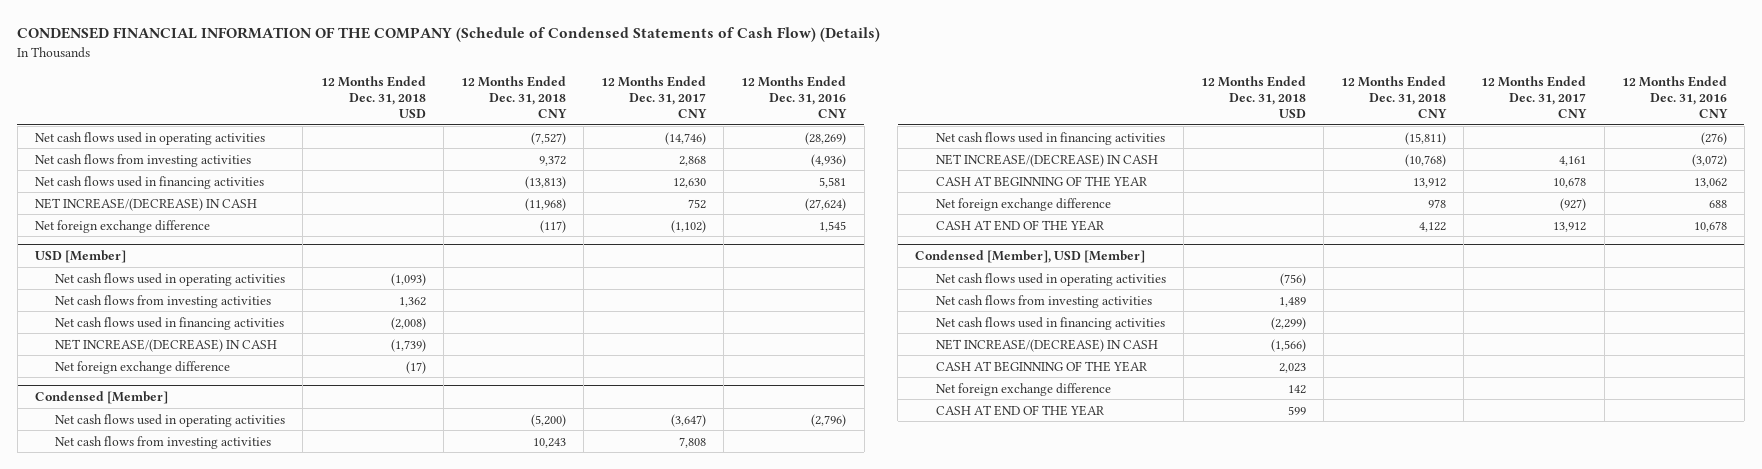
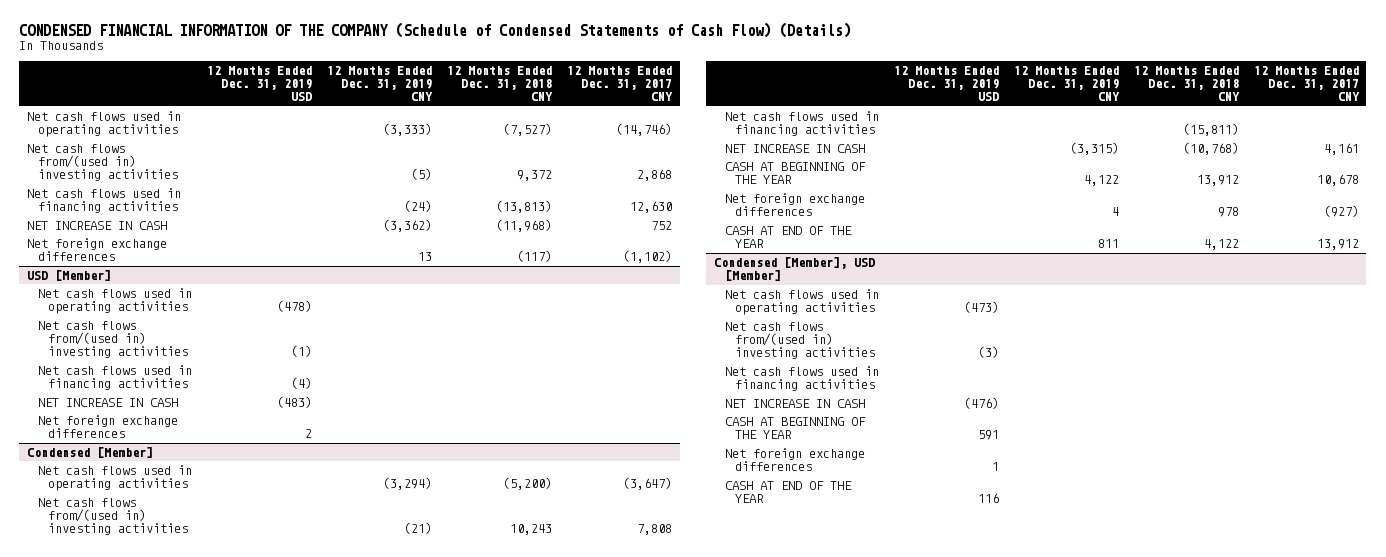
- | 12 Months Ended Dec. 31, 2018 USD | 12 Months Ended Dec. 31, 2018 CNY | 12 Months Ended Dec. 31, 2017 CNY | 12 Months Ended Dec. 31, 2016 CNY
+ | 12 Months Ended Dec. 31, 2019 USD | 12 Months Ended Dec. 31, 2019 CNY | 12 Months Ended Dec. 31, 2018 CNY | 12 Months Ended Dec. 31, 2017 CNY
- Net cash flows from investing activities | | 9,372 | 2,868 | (4,936)
+ Net cash flows from/(used in) investing activities | | (5) | 9,372 | 2,868
- NET INCREASE/(DECREASE) IN CASH | | (11,968) | 752 | (27,624)
- Net foreign exchange difference | | (117) | (1,102) | 1,545
+ NET INCREASE IN CASH | | (3,362) | (11,968) | 752
+ Net foreign exchange differences | | 13 | (117) | (1,102)
@ USD [Member]
- Net cash flows from investing activities | 1,362 | | |
+ Net cash flows from/(used in) investing activities | (1) | | |
- NET INCREASE/(DECREASE) IN CASH | (1,739) | | |
- Net foreign exchange difference | (17) | | |
+ NET INCREASE IN CASH | (483) | | |
+ Net foreign exchange differences | 2 | | |
@ Condensed [Member]
- Net cash flows from investing activities | | 10,243 | 7,808 |
+ Net cash flows from/(used in) investing activities | | (21) | 10,243 | 7,808
- NET INCREASE/(DECREASE) IN CASH | | (10,768) | 4,161 | (3,072)
+ NET INCREASE IN CASH | | (3,315) | (10,768) | 4,161
- Net foreign exchange difference | | 978 | (927) | 688
+ Net foreign exchange differences | | 4 | 978 | (927)
@ Condensed [Member], USD [Member]
- Net cash flows from investing activities | 1,489 | | |
+ Net cash flows from/(used in) investing activities | (3) | | |
- NET INCREASE/(DECREASE) IN CASH | (1,566) | | |
+ NET INCREASE IN CASH | (476) | | |
- Net foreign exchange difference | 142 | | |
+ Net foreign exchange differences | 1 | | |

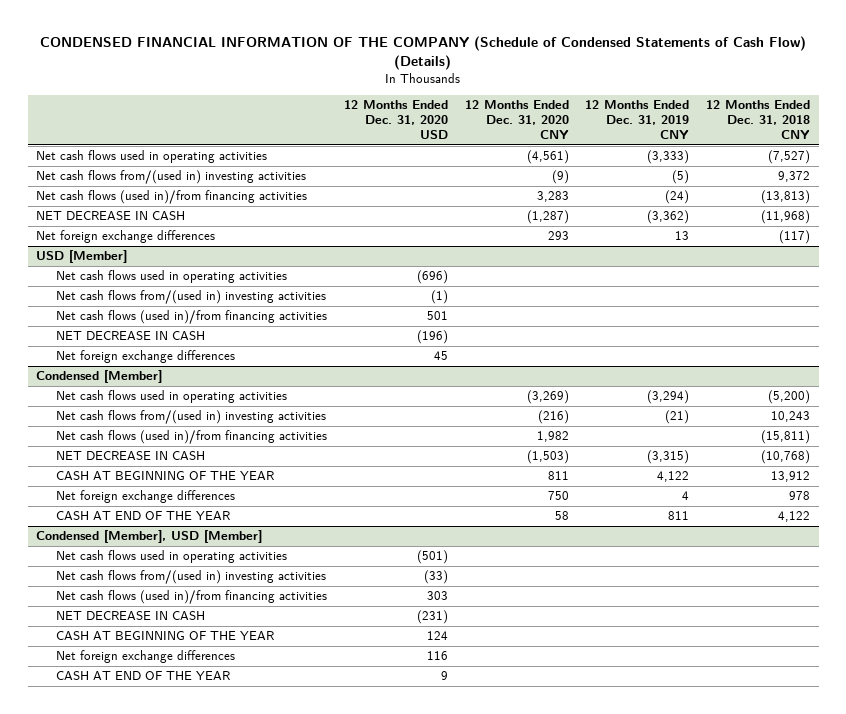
- | 12 Months Ended Dec. 31, 2019 USD | 12 Months Ended Dec. 31, 2019 CNY | 12 Months Ended Dec. 31, 2018 CNY | 12 Months Ended Dec. 31, 2017 CNY
+ | 12 Months Ended Dec. 31, 2020 USD | 12 Months Ended Dec. 31, 2020 CNY | 12 Months Ended Dec. 31, 2019 CNY | 12 Months Ended Dec. 31, 2018 CNY
- Net cash flows used in financing activities | | (24) | (13,813) | 12,630
- NET INCREASE IN CASH | | (3,362) | (11,968) | 752
+ Net cash flows (used in)/from financing activities | | 3,283 | (24) | (13,813)
+ NET DECREASE IN CASH | | (1,287) | (3,362) | (11,968)
@ USD [Member]
- Net cash flows used in financing activities | (4) | | |
- NET INCREASE IN CASH | (483) | | |
+ Net cash flows (used in)/from financing activities | 501 | | |
+ NET DECREASE IN CASH | (196) | | |
@ Condensed [Member]
- Net cash flows used in financing activities | | | (15,811) |
- NET INCREASE IN CASH | | (3,315) | (10,768) | 4,161
+ Net cash flows (used in)/from financing activities | | 1,982 | | (15,811)
+ NET DECREASE IN CASH | | (1,503) | (3,315) | (10,768)
@ Condensed [Member], USD [Member]
- Net cash flows used in financing activities
- NET INCREASE IN CASH | (476) | | |
+ Net cash flows (used in)/from financing activities | 303 | | |
+ NET DECREASE IN CASH | (231) | | |

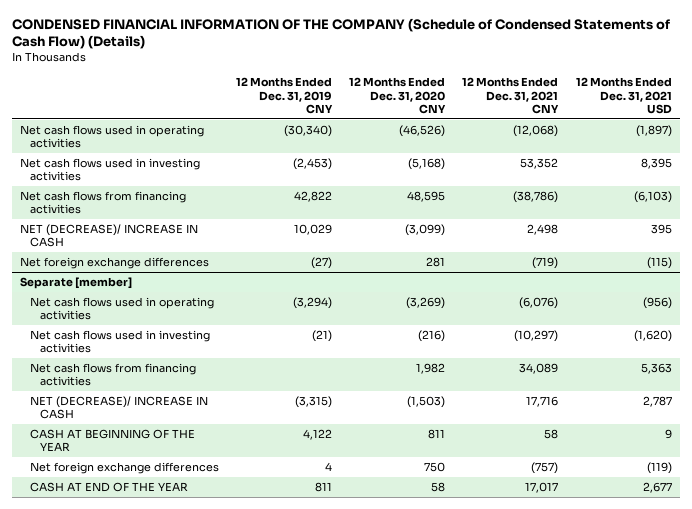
- | 12 Months Ended Dec. 31, 2020 USD | 12 Months Ended Dec. 31, 2020 CNY | 12 Months Ended Dec. 31, 2019 CNY | 12 Months Ended Dec. 31, 2018 CNY
+ | 12 Months Ended Dec. 31, 2019 CNY | 12 Months Ended Dec. 31, 2020 CNY | 12 Months Ended Dec. 31, 2021 CNY | 12 Months Ended Dec. 31, 2021 USD
- Net cash flows used in operating activities | | (4,561) | (3,333) | (7,527)
- Net cash flows from/(used in) investing activities | | (9) | (5) | 9,372
- Net cash flows (used in)/from financing activities | | 3,283 | (24) | (13,813)
- NET DECREASE IN CASH | | (1,287) | (3,362) | (11,968)
- Net foreign exchange differences | | 293 | 13 | (117)
- USD [Member]
- Net cash flows used in operating activities | (696) | | |
- Net cash flows from/(used in) investing activities | (1) | | |
- Net cash flows (used in)/from financing activities | 501 | | |
- NET DECREASE IN CASH | (196) | | |
- Net foreign exchange differences | 45 | | |
- Condensed [Member]
+ Net cash flows used in operating activities | (30,340) | (46,526) | (12,068) | (1,897)
+ Net cash flows used in investing activities | (2,453) | (5,168) | 53,352 | 8,395
+ Net cash flows from financing activities | 42,822 | 48,595 | (38,786) | (6,103)
+ NET (DECREASE)/ INCREASE IN CASH | 10,029 | (3,099) | 2,498 | 395
+ Net foreign exchange differences | (27) | 281 | (719) | (115)
+ Separate [member]
- Net cash flows from/(used in) investing activities | | (216) | (21) | 10,243
- Net cash flows (used in)/from financing activities | | 1,982 | | (15,811)
- NET DECREASE IN CASH | | (1,503) | (3,315) | (10,768)
+ Net cash flows used in investing activities | (21) | (216) | (10,297) | (1,620)
+ Net cash flows from financing activities | | 1,982 | 34,089 | 5,363
+ NET (DECREASE)/ INCREASE IN CASH | (3,315) | (1,503) | 17,716 | 2,787
- Condensed [Member], USD [Member]
- Net cash flows used in operating activities | (501) | | |
- Net cash flows from/(used in) investing activities | (33) | | |
- Net cash flows (used in)/from financing activities | 303 | | |
- NET DECREASE IN CASH | (231) | | |
- CASH AT BEGINNING OF THE YEAR | 124 | | |
- Net foreign exchange differences | 116 | | |
- CASH AT END OF THE YEAR | 9 | | |

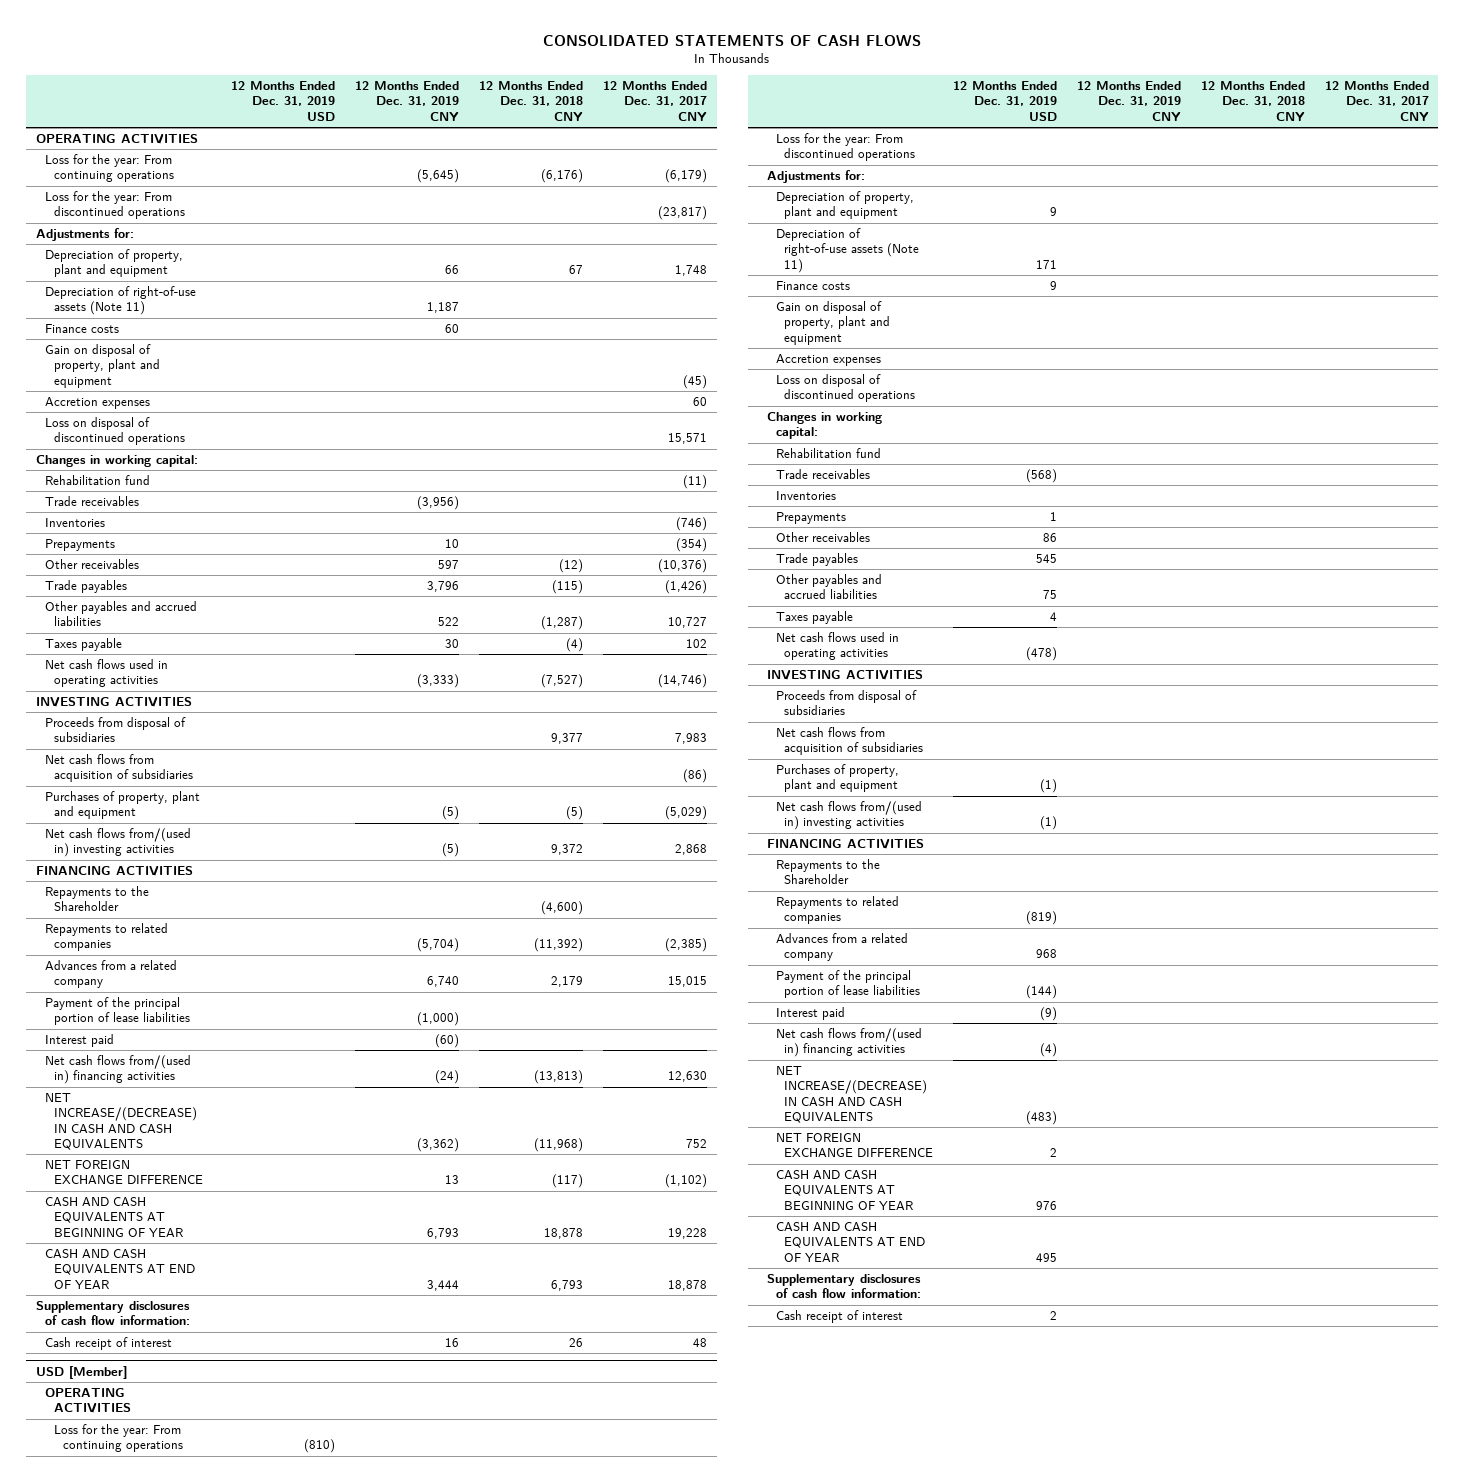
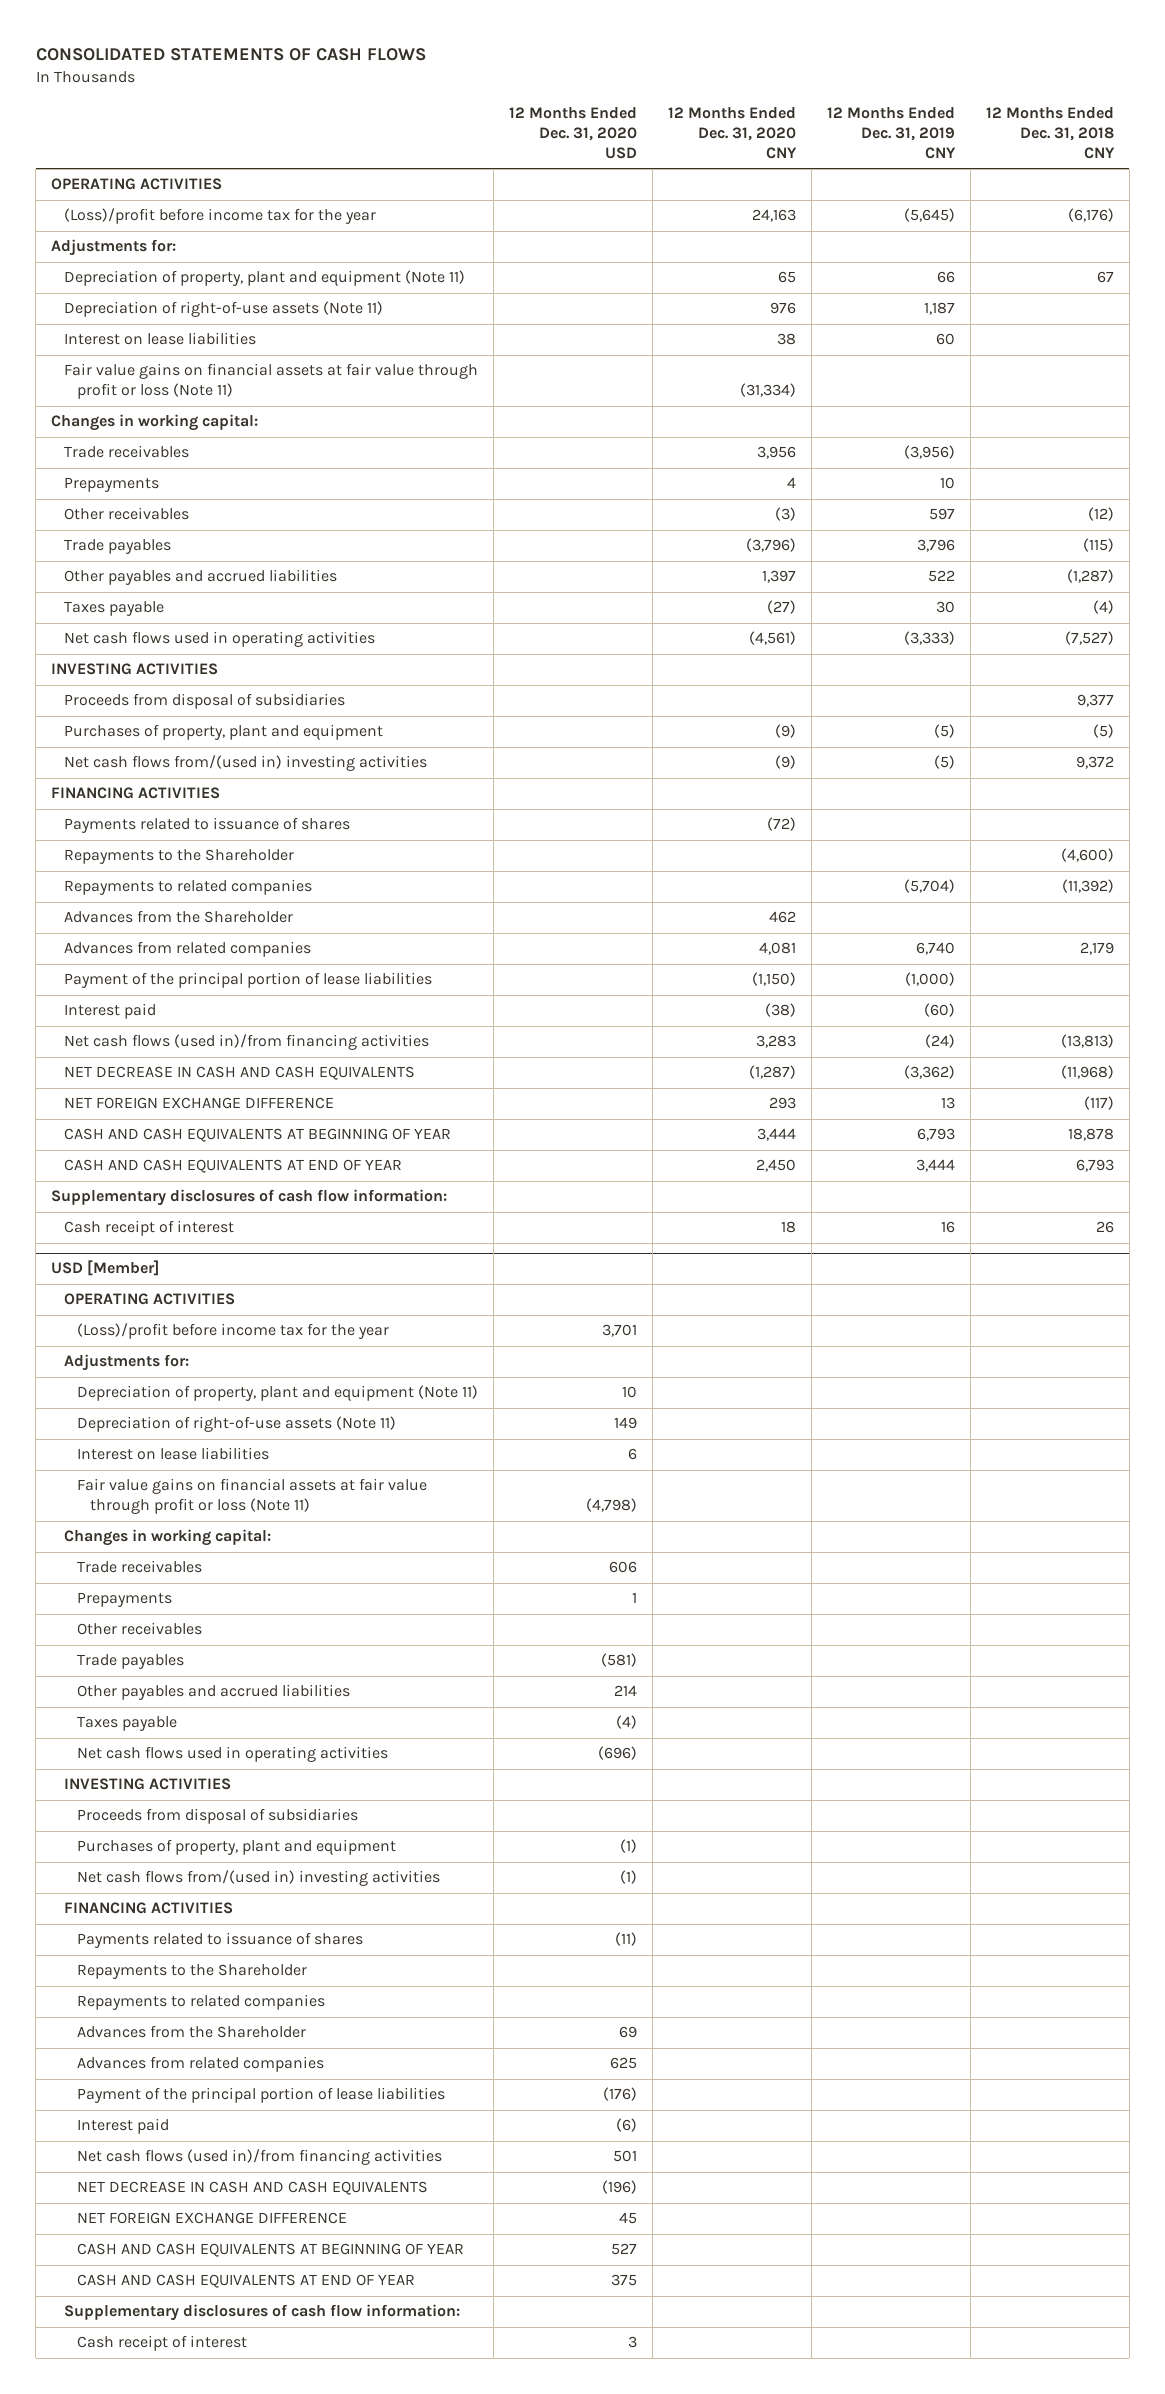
- | 12 Months Ended Dec. 31, 2019 USD | 12 Months Ended Dec. 31, 2019 CNY | 12 Months Ended Dec. 31, 2018 CNY | 12 Months Ended Dec. 31, 2017 CNY
+ | 12 Months Ended Dec. 31, 2020 USD | 12 Months Ended Dec. 31, 2020 CNY | 12 Months Ended Dec. 31, 2019 CNY | 12 Months Ended Dec. 31, 2018 CNY
- Loss for the year: From continuing operations | | (5,645) | (6,176) | (6,179)
- Loss for the year: From discontinued operations | | | | (23,817)
+ (Loss)/profit before income tax for the year | | 24,163 | (5,645) | (6,176)
- Depreciation of property, plant and equipment | | 66 | 67 | 1,748
+ Depreciation of property, plant and equipment (Note 11) | | 65 | 66 | 67
- Finance costs | | 60 | |
- Gain on disposal of property, plant and equipment | | | | (45)
- Accretion expenses | | | | 60
- Loss on disposal of discontinued operations | | | | 15,571
+ Interest on lease liabilities | | 38 | 60 |
+ Fair value gains on financial assets at fair value through profit or loss (Note 11) | | (31,334) | |
- Rehabilitation fund | | | | (11)
- Inventories | | | | (746)
- Net cash flows from acquisition of subsidiaries | | | | (86)
+ Payments related to issuance of shares | | (72) | |
- Advances from a related company | | 6,740 | 2,179 | 15,015
+ Advances from the Shareholder | | 462 | |
+ Advances from related companies | | 4,081 | 6,740 | 2,179
- Net cash flows from/(used in) financing activities | | (24) | (13,813) | 12,630
- NET INCREASE/(DECREASE) IN CASH AND CASH EQUIVALENTS | | (3,362) | (11,968) | 752
+ Net cash flows (used in)/from financing activities | | 3,283 | (24) | (13,813)
+ NET DECREASE IN CASH AND CASH EQUIVALENTS | | (1,287) | (3,362) | (11,968)
@ USD [Member]
- Loss for the year: From continuing operations | (810) | | |
- Loss for the year: From discontinued operations
+ (Loss)/profit before income tax for the year | 3,701 | | |
- Depreciation of property, plant and equipment | 9 | | |
+ Depreciation of property, plant and equipment (Note 11) | 10 | | |
- Finance costs | 9 | | |
- Gain on disposal of property, plant and equipment
- Accretion expenses
- Loss on disposal of discontinued operations
+ Interest on lease liabilities | 6 | | |
+ Fair value gains on financial assets at fair value through profit or loss (Note 11) | (4,798) | | |
- Rehabilitation fund
- Inventories
- Net cash flows from acquisition of subsidiaries
+ Payments related to issuance of shares | (11) | | |
- Advances from a related company | 968 | | |
+ Advances from the Shareholder | 69 | | |
+ Advances from related companies | 625 | | |
- Net cash flows from/(used in) financing activities | (4) | | |
- NET INCREASE/(DECREASE) IN CASH AND CASH EQUIVALENTS | (483) | | |
+ Net cash flows (used in)/from financing activities | 501 | | |
+ NET DECREASE IN CASH AND CASH EQUIVALENTS | (196) | | |

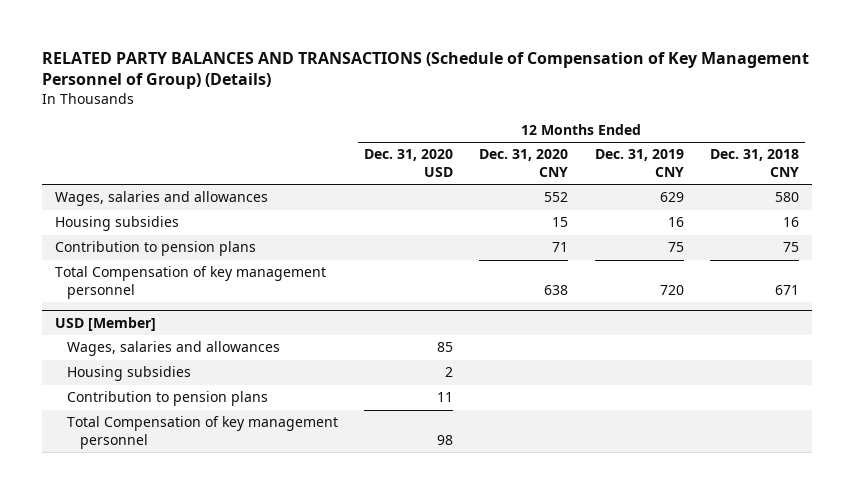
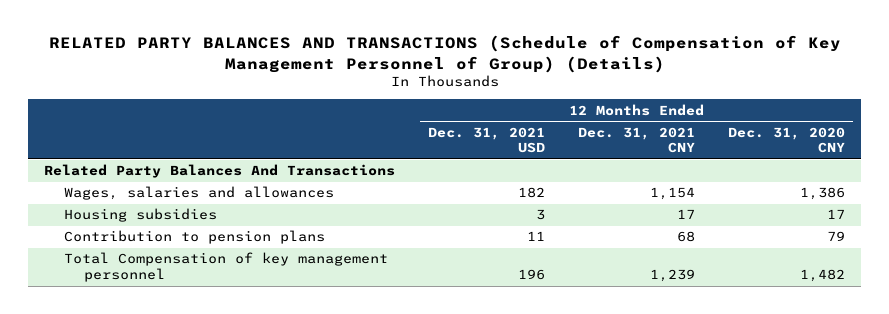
- | 12 Months Ended Dec. 31, 2020 USD | 12 Months Ended Dec. 31, 2020 CNY | 12 Months Ended Dec. 31, 2019 CNY | 12 Months Ended Dec. 31, 2018 CNY
+ | 12 Months Ended Dec. 31, 2021 USD | 12 Months Ended Dec. 31, 2021 CNY | 12 Months Ended Dec. 31, 2020 CNY
- Wages, salaries and allowances | | 552 | 629 | 580
- Housing subsidies | | 15 | 16 | 16
- Contribution to pension plans | | 71 | 75 | 75
- Total Compensation of key management personnel | | 638 | 720 | 671
- USD [Member]
- Wages, salaries and allowances | 85 | | |
- Housing subsidies | 2 | | |
- Contribution to pension plans | 11 | | |
- Total Compensation of key management personnel | 98 | | |
+ Related Party Balances And Transactions
+ Wages, salaries and allowances | 182 | 1,154 | 1,386
+ Housing subsidies | 3 | 17 | 17
+ Contribution to pension plans | 11 | 68 | 79
+ Total Compensation of key management personnel | 196 | 1,239 | 1,482

